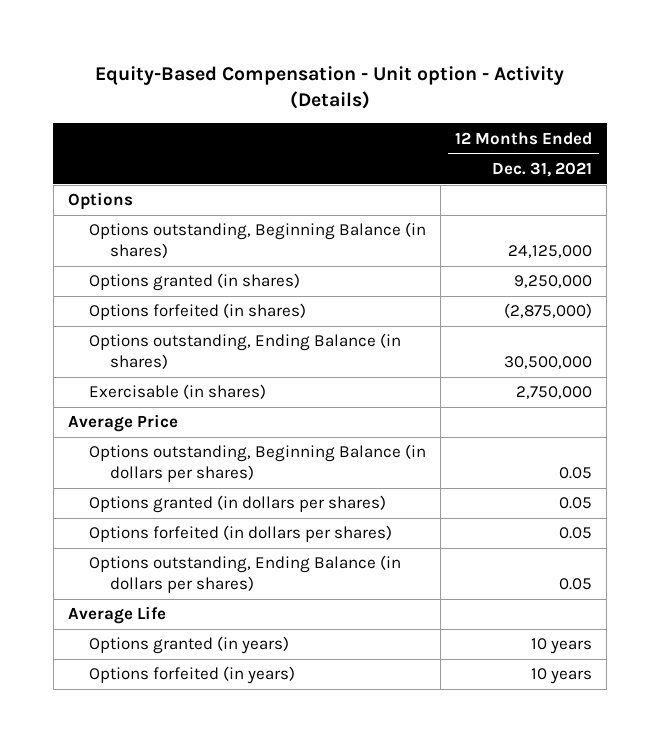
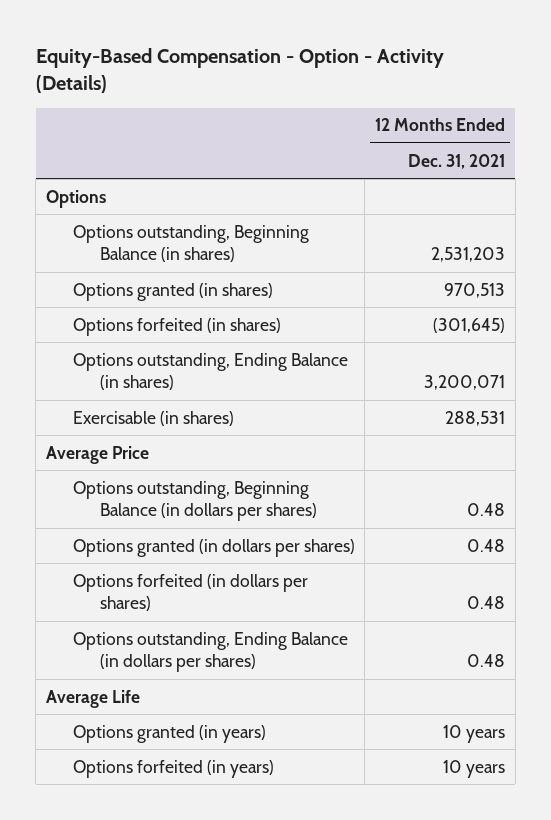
- Equity-Based Compensation - Unit option - Activity (Details)
+ Equity-Based Compensation - Option - Activity (Details)
- Options outstanding, Beginning Balance (in shares) | 24,125,000
- Options granted (in shares) | 9,250,000
- Options forfeited (in shares) | (2,875,000)
- Options outstanding, Ending Balance (in shares) | 30,500,000
- Exercisable (in shares) | 2,750,000
+ Options outstanding, Beginning Balance (in shares) | 2,531,203
+ Options granted (in shares) | 970,513
+ Options forfeited (in shares) | (301,645)
+ Options outstanding, Ending Balance (in shares) | 3,200,071
+ Exercisable (in shares) | 288,531
- Options outstanding, Beginning Balance (in dollars per shares) | 0.05
- Options granted (in dollars per shares) | 0.05
- Options forfeited (in dollars per shares) | 0.05
- Options outstanding, Ending Balance (in dollars per shares) | 0.05
+ Options outstanding, Beginning Balance (in dollars per shares) | 0.48
+ Options granted (in dollars per shares) | 0.48
+ Options forfeited (in dollars per shares) | 0.48
+ Options outstanding, Ending Balance (in dollars per shares) | 0.48

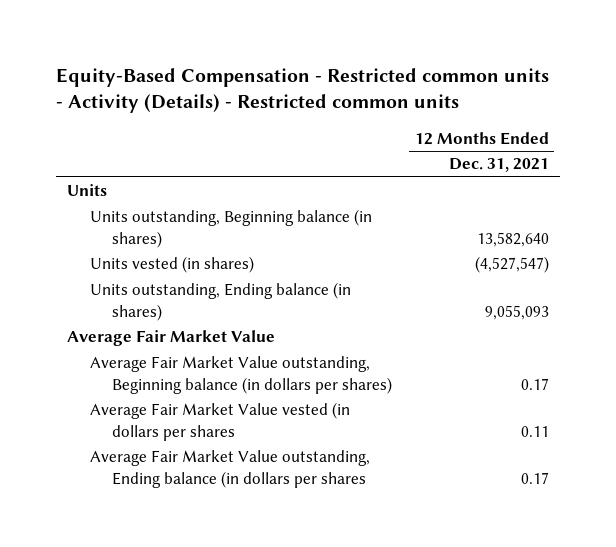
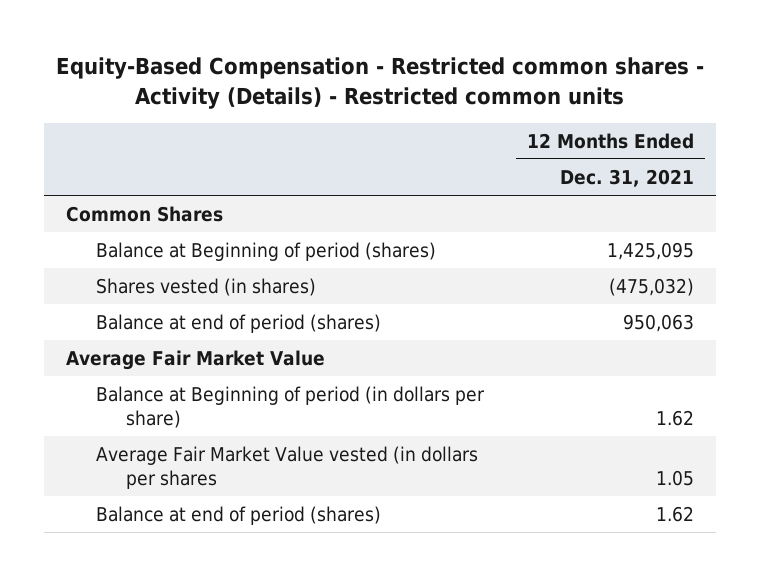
- Equity-Based Compensation - Restricted common units - Activity (Details) - Restricted common units
+ Equity-Based Compensation - Restricted common shares - Activity (Details) - Restricted common units
- Units
- Units outstanding, Beginning balance (in shares) | 13,582,640
- Units vested (in shares) | (4,527,547)
- Units outstanding, Ending balance (in shares) | 9,055,093
+ Common Shares
+ Balance at Beginning of period (shares) | 1,425,095
+ Shares vested (in shares) | (475,032)
+ Balance at end of period (shares) | 950,063
- Average Fair Market Value outstanding, Beginning balance (in dollars per shares) | 0.17
- Average Fair Market Value vested (in dollars per shares | 0.11
- Average Fair Market Value outstanding, Ending balance (in dollars per shares | 0.17
+ Balance at Beginning of period (in dollars per share) | 1.62
+ Average Fair Market Value vested (in dollars per shares | 1.05
+ Balance at end of period (shares) | 1.62

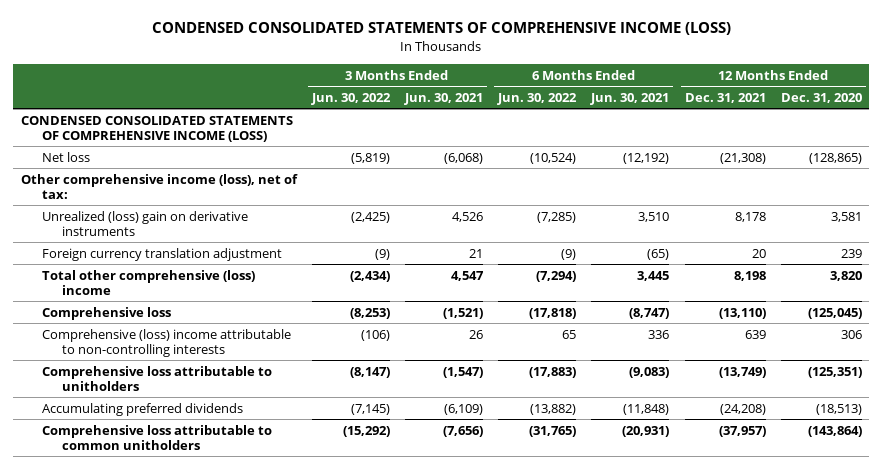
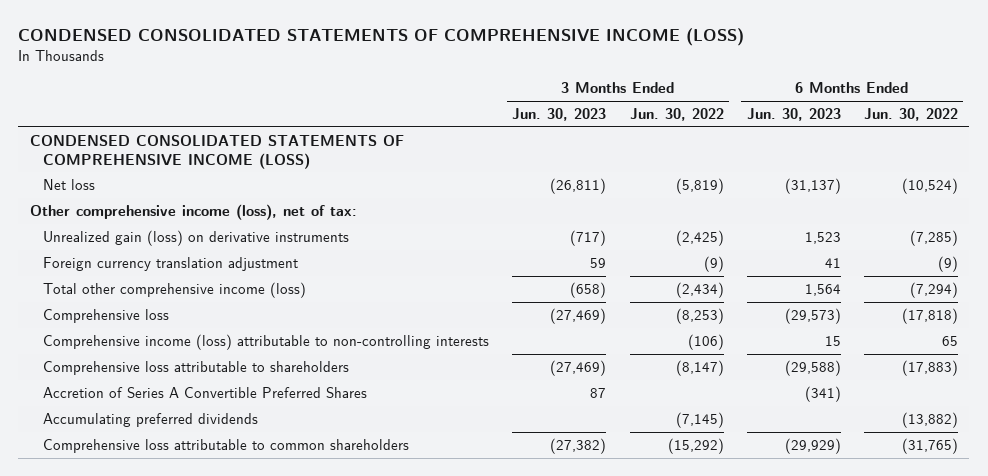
- | 3 Months Ended Jun. 30, 2022 | 3 Months Ended Jun. 30, 2021 | 6 Months Ended Jun. 30, 2022 | 6 Months Ended Jun. 30, 2021 | 12 Months Ended Dec. 31, 2021 | 12 Months Ended Dec. 31, 2020
+ | 3 Months Ended Jun. 30, 2023 | 3 Months Ended Jun. 30, 2022 | 6 Months Ended Jun. 30, 2023 | 6 Months Ended Jun. 30, 2022
- Unrealized (loss) gain on derivative instruments | (2,425) | 4,526 | (7,285) | 3,510 | 8,178 | 3,581
+ Unrealized gain (loss) on derivative instruments | (717) | (2,425) | 1,523 | (7,285)
- Total other comprehensive (loss) income | (2,434) | 4,547 | (7,294) | 3,445 | 8,198 | 3,820
+ Total other comprehensive income (loss) | (658) | (2,434) | 1,564 | (7,294)
- Comprehensive (loss) income attributable to non-controlling interests | (106) | 26 | 65 | 336 | 639 | 306
- Comprehensive loss attributable to unitholders | (8,147) | (1,547) | (17,883) | (9,083) | (13,749) | (125,351)
+ Comprehensive income (loss) attributable to non-controlling interests | | (106) | 15 | 65
+ Comprehensive loss attributable to shareholders | (27,469) | (8,147) | (29,588) | (17,883)
+ Accretion of Series A Convertible Preferred Shares | 87 | | (341) |
- Comprehensive loss attributable to common unitholders | (15,292) | (7,656) | (31,765) | (20,931) | (37,957) | (143,864)
+ Comprehensive loss attributable to common shareholders | (27,382) | (15,292) | (29,929) | (31,765)

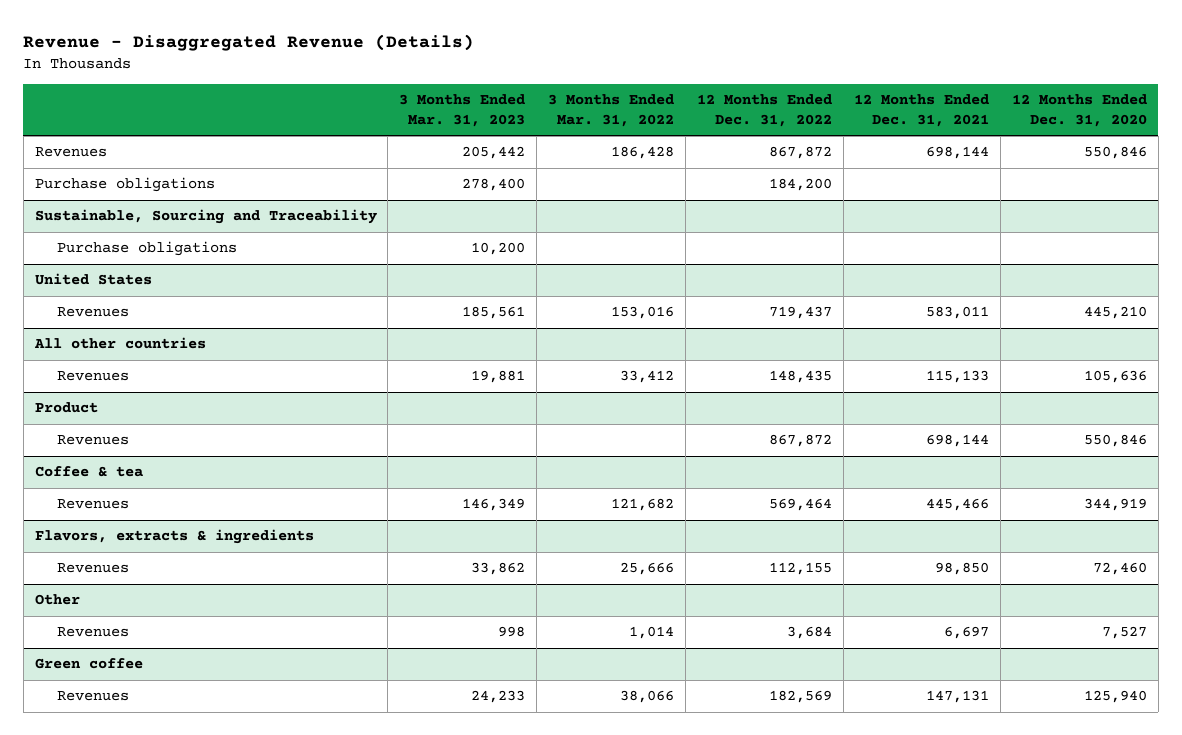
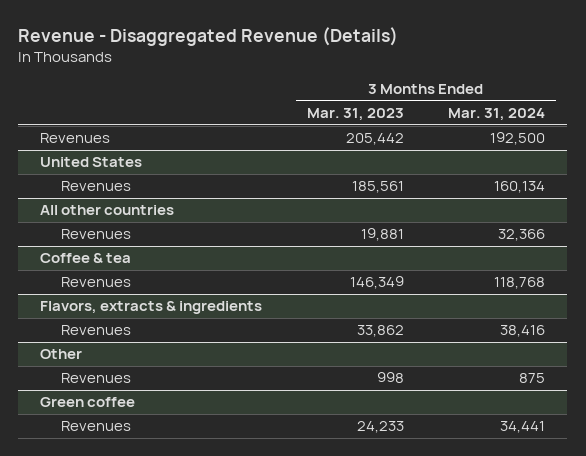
- | 3 Months Ended Mar. 31, 2023 | 3 Months Ended Mar. 31, 2022 | 12 Months Ended Dec. 31, 2022 | 12 Months Ended Dec. 31, 2021 | 12 Months Ended Dec. 31, 2020
+ | 3 Months Ended Mar. 31, 2023 | 3 Months Ended Mar. 31, 2024
- Purchase obligations | 278,400 | | 184,200 | |
- Sustainable, Sourcing and Traceability
- Purchase obligations | 10,200 | | | |
- Product
- Revenues | | | 867,872 | 698,144 | 550,846

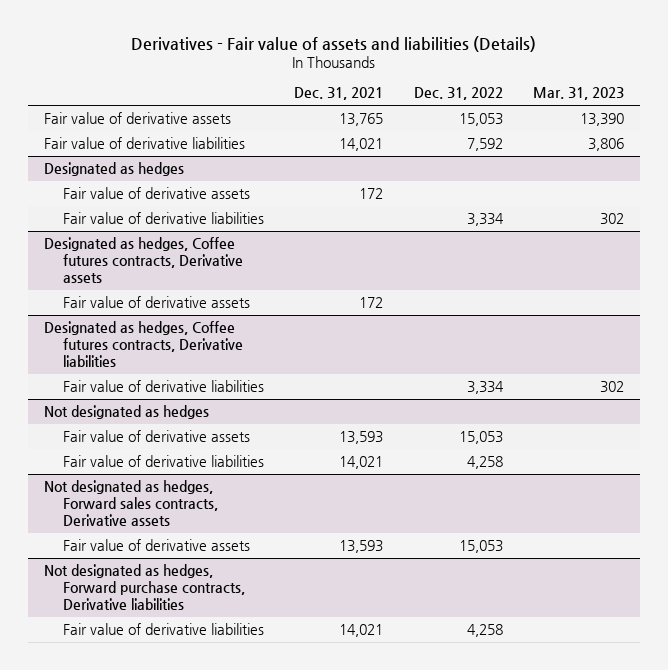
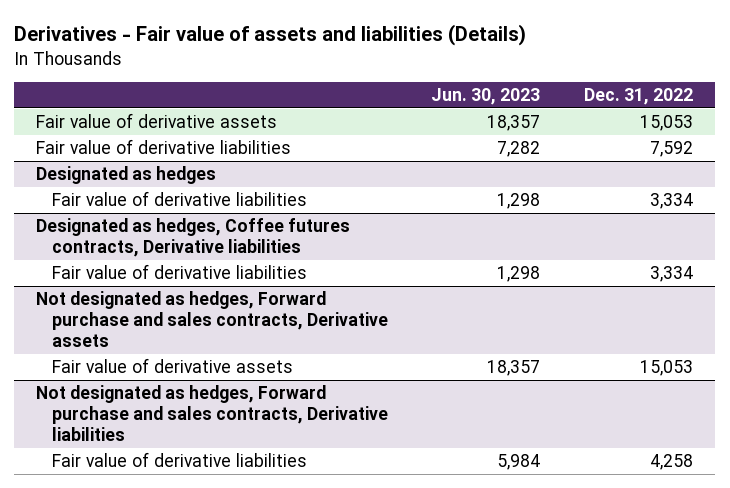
- | Dec. 31, 2021 | Dec. 31, 2022 | Mar. 31, 2023
+ | Jun. 30, 2023 | Dec. 31, 2022
@ Designated as hedges
- Fair value of derivative assets | 172 | |
- Designated as hedges, Coffee futures contracts, Derivative assets
- Fair value of derivative assets | 172 | |
- Not designated as hedges
- Fair value of derivative assets | 13,593 | 15,053 |
- Fair value of derivative liabilities | 14,021 | 4,258 |
- Not designated as hedges, Forward sales contracts, Derivative assets
+ Not designated as hedges, Forward purchase and sales contracts, Derivative assets
- Not designated as hedges, Forward purchase contracts, Derivative liabilities
+ Not designated as hedges, Forward purchase and sales contracts, Derivative liabilities

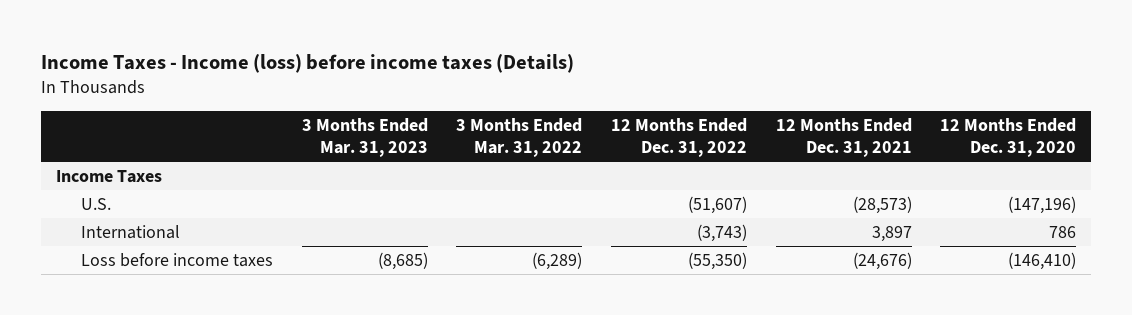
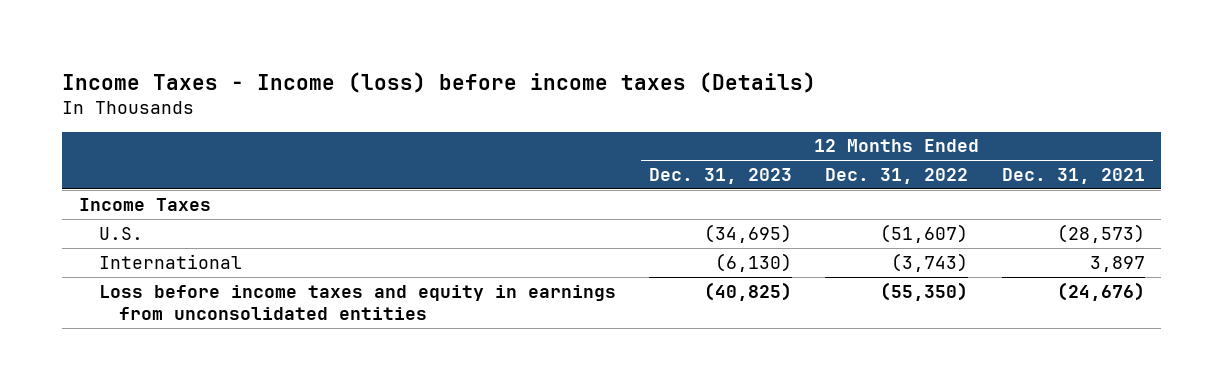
- | 3 Months Ended Mar. 31, 2023 | 3 Months Ended Mar. 31, 2022 | 12 Months Ended Dec. 31, 2022 | 12 Months Ended Dec. 31, 2021 | 12 Months Ended Dec. 31, 2020
+ | 12 Months Ended Dec. 31, 2023 | 12 Months Ended Dec. 31, 2022 | 12 Months Ended Dec. 31, 2021
- Loss before income taxes | (8,685) | (6,289) | (55,350) | (24,676) | (146,410)
+ Loss before income taxes and equity in earnings from unconsolidated entities | (40,825) | (55,350) | (24,676)

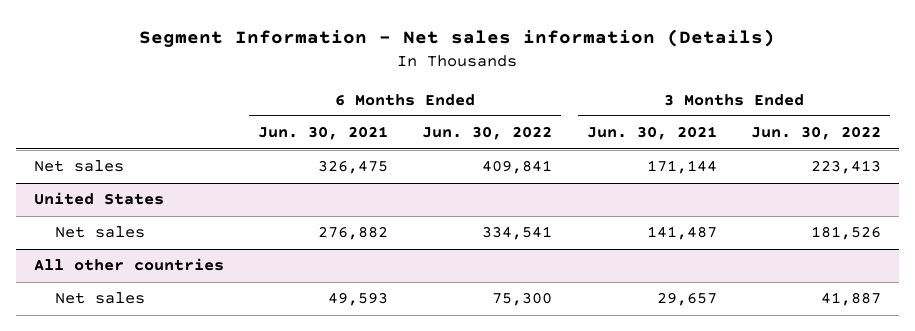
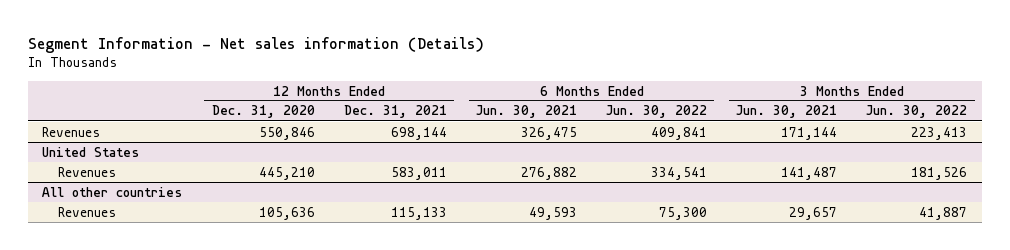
- | 6 Months Ended Jun. 30, 2021 | 6 Months Ended Jun. 30, 2022 | 3 Months Ended Jun. 30, 2021 | 3 Months Ended Jun. 30, 2022
+ | 12 Months Ended Dec. 31, 2020 | 12 Months Ended Dec. 31, 2021 | 6 Months Ended Jun. 30, 2021 | 6 Months Ended Jun. 30, 2022 | 3 Months Ended Jun. 30, 2021 | 3 Months Ended Jun. 30, 2022
- Net sales | 326,475 | 409,841 | 171,144 | 223,413
+ Revenues | 550,846 | 698,144 | 326,475 | 409,841 | 171,144 | 223,413
@ United States
- Net sales | 276,882 | 334,541 | 141,487 | 181,526
+ Revenues | 445,210 | 583,011 | 276,882 | 334,541 | 141,487 | 181,526
@ All other countries
- Net sales | 49,593 | 75,300 | 29,657 | 41,887
+ Revenues | 105,636 | 115,133 | 49,593 | 75,300 | 29,657 | 41,887

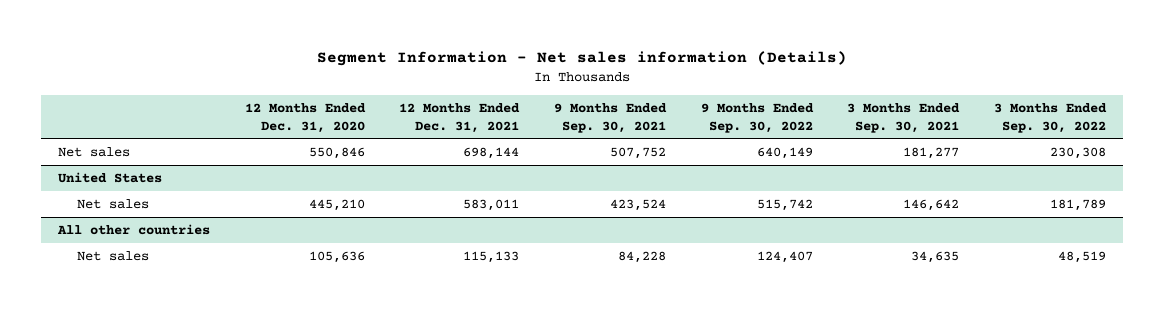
- | 12 Months Ended Dec. 31, 2020 | 12 Months Ended Dec. 31, 2021 | 6 Months Ended Jun. 30, 2021 | 6 Months Ended Jun. 30, 2022 | 3 Months Ended Jun. 30, 2021 | 3 Months Ended Jun. 30, 2022
+ | 12 Months Ended Dec. 31, 2020 | 12 Months Ended Dec. 31, 2021 | 9 Months Ended Sep. 30, 2021 | 9 Months Ended Sep. 30, 2022 | 3 Months Ended Sep. 30, 2021 | 3 Months Ended Sep. 30, 2022
- Revenues | 550,846 | 698,144 | 326,475 | 409,841 | 171,144 | 223,413
+ Net sales | 550,846 | 698,144 | 507,752 | 640,149 | 181,277 | 230,308
@ United States
- Revenues | 445,210 | 583,011 | 276,882 | 334,541 | 141,487 | 181,526
+ Net sales | 445,210 | 583,011 | 423,524 | 515,742 | 146,642 | 181,789
@ All other countries
- Revenues | 105,636 | 115,133 | 49,593 | 75,300 | 29,657 | 41,887
+ Net sales | 105,636 | 115,133 | 84,228 | 124,407 | 34,635 | 48,519

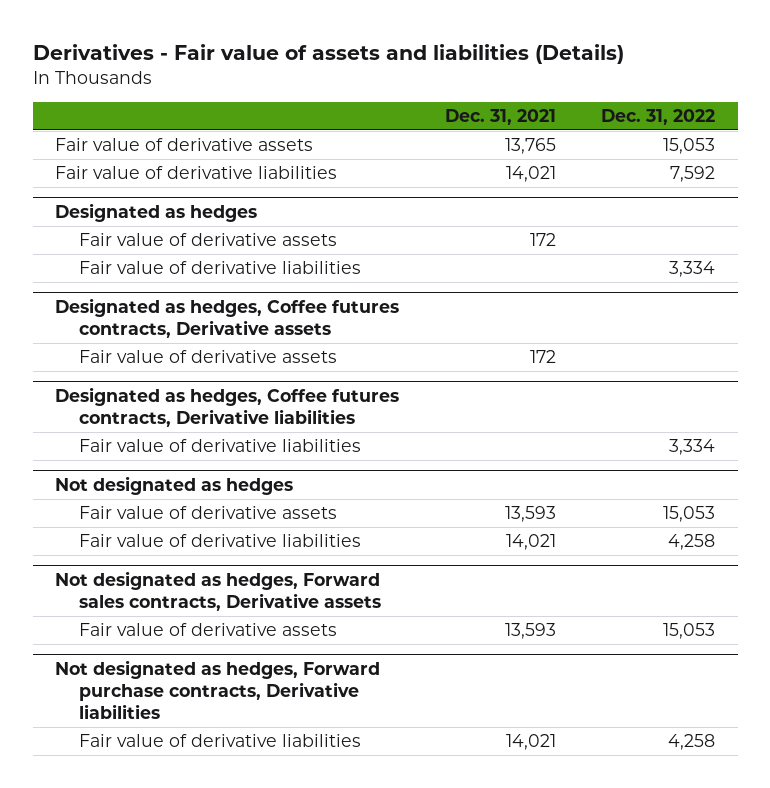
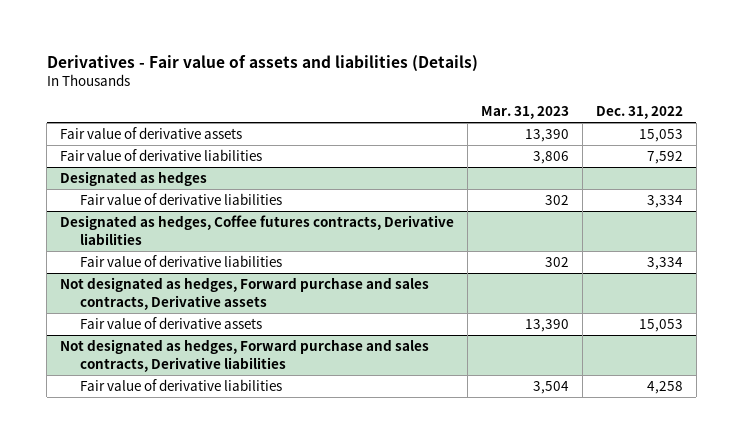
- | Dec. 31, 2021 | Dec. 31, 2022
+ | Mar. 31, 2023 | Dec. 31, 2022
@ Designated as hedges
- Fair value of derivative assets | 172 |
- Designated as hedges, Coffee futures contracts, Derivative assets
- Fair value of derivative assets | 172 |
- Not designated as hedges
- Fair value of derivative assets | 13,593 | 15,053
- Fair value of derivative liabilities | 14,021 | 4,258
- Not designated as hedges, Forward sales contracts, Derivative assets
+ Not designated as hedges, Forward purchase and sales contracts, Derivative assets
- Not designated as hedges, Forward purchase contracts, Derivative liabilities
+ Not designated as hedges, Forward purchase and sales contracts, Derivative liabilities

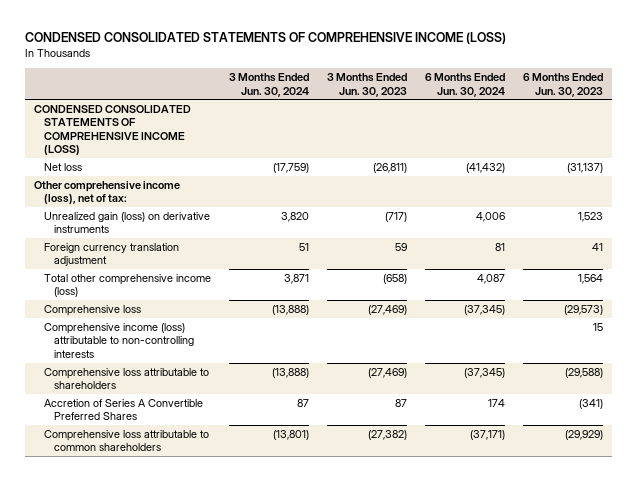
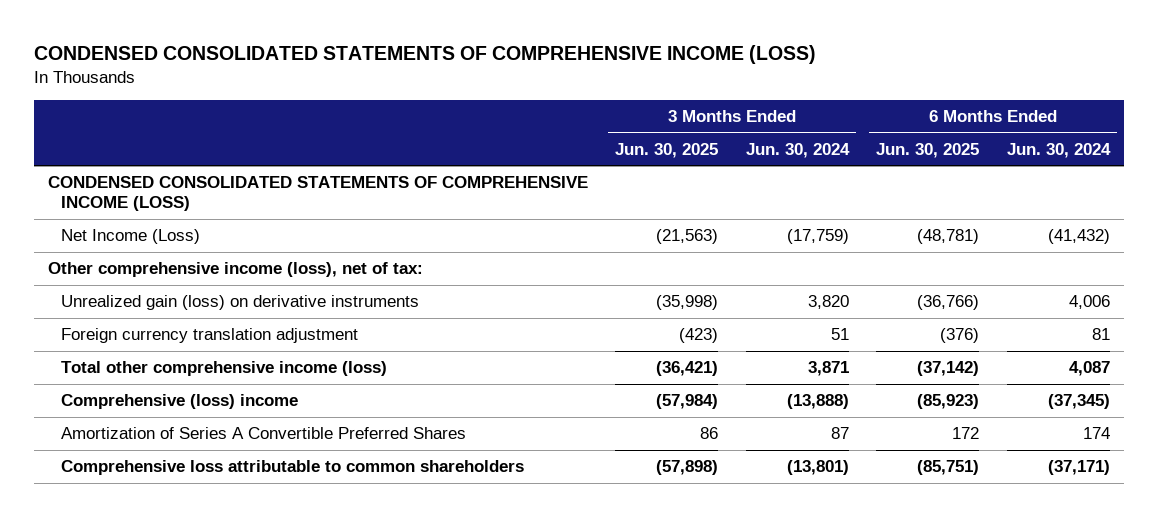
- | 3 Months Ended Jun. 30, 2024 | 3 Months Ended Jun. 30, 2023 | 6 Months Ended Jun. 30, 2024 | 6 Months Ended Jun. 30, 2023
+ | 3 Months Ended Jun. 30, 2025 | 3 Months Ended Jun. 30, 2024 | 6 Months Ended Jun. 30, 2025 | 6 Months Ended Jun. 30, 2024
- Net loss | (17,759) | (26,811) | (41,432) | (31,137)
+ Net Income (Loss) | (21,563) | (17,759) | (48,781) | (41,432)
- Comprehensive loss | (13,888) | (27,469) | (37,345) | (29,573)
- Comprehensive income (loss) attributable to non-controlling interests | | | | 15
- Comprehensive loss attributable to shareholders | (13,888) | (27,469) | (37,345) | (29,588)
- Accretion of Series A Convertible Preferred Shares | 87 | 87 | 174 | (341)
+ Comprehensive (loss) income | (57,984) | (13,888) | (85,923) | (37,345)
+ Amortization of Series A Convertible Preferred Shares | 86 | 87 | 172 | 174

